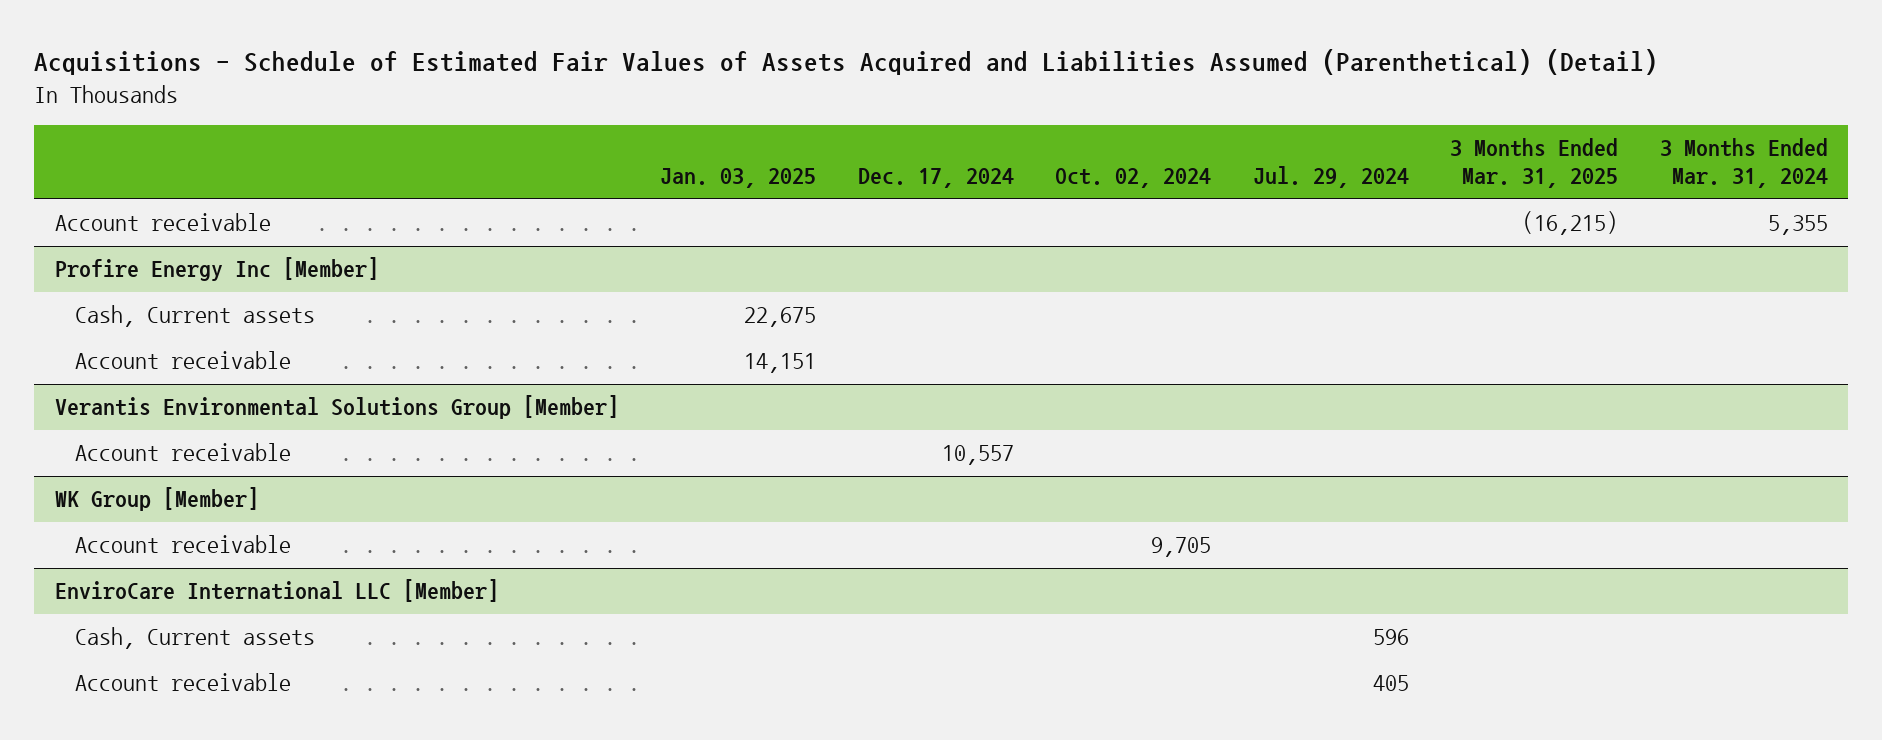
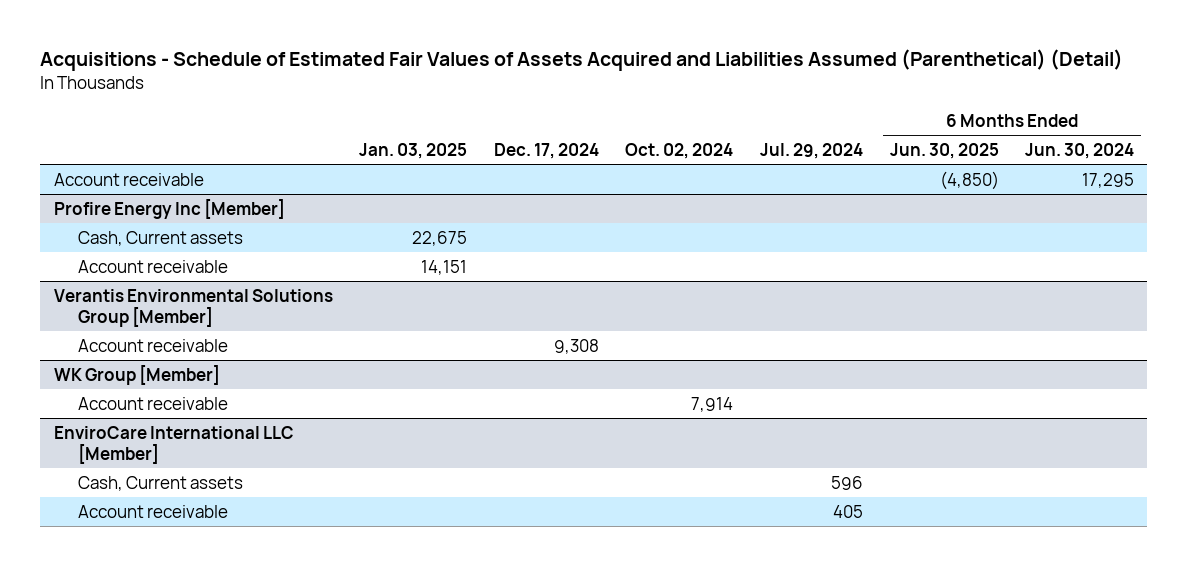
- | Jan. 03, 2025 | Dec. 17, 2024 | Oct. 02, 2024 | Jul. 29, 2024 | 3 Months Ended Mar. 31, 2025 | 3 Months Ended Mar. 31, 2024
+ | Jan. 03, 2025 | Dec. 17, 2024 | Oct. 02, 2024 | Jul. 29, 2024 | 6 Months Ended Jun. 30, 2025 | 6 Months Ended Jun. 30, 2024
@ Verantis Environmental Solutions Group [Member]
- Account receivable | | 10,557 | | | |
+ Account receivable | | 9,308 | | | |
@ WK Group [Member]
- Account receivable | | | 9,705 | | |
+ Account receivable | | | 7,914 | | |

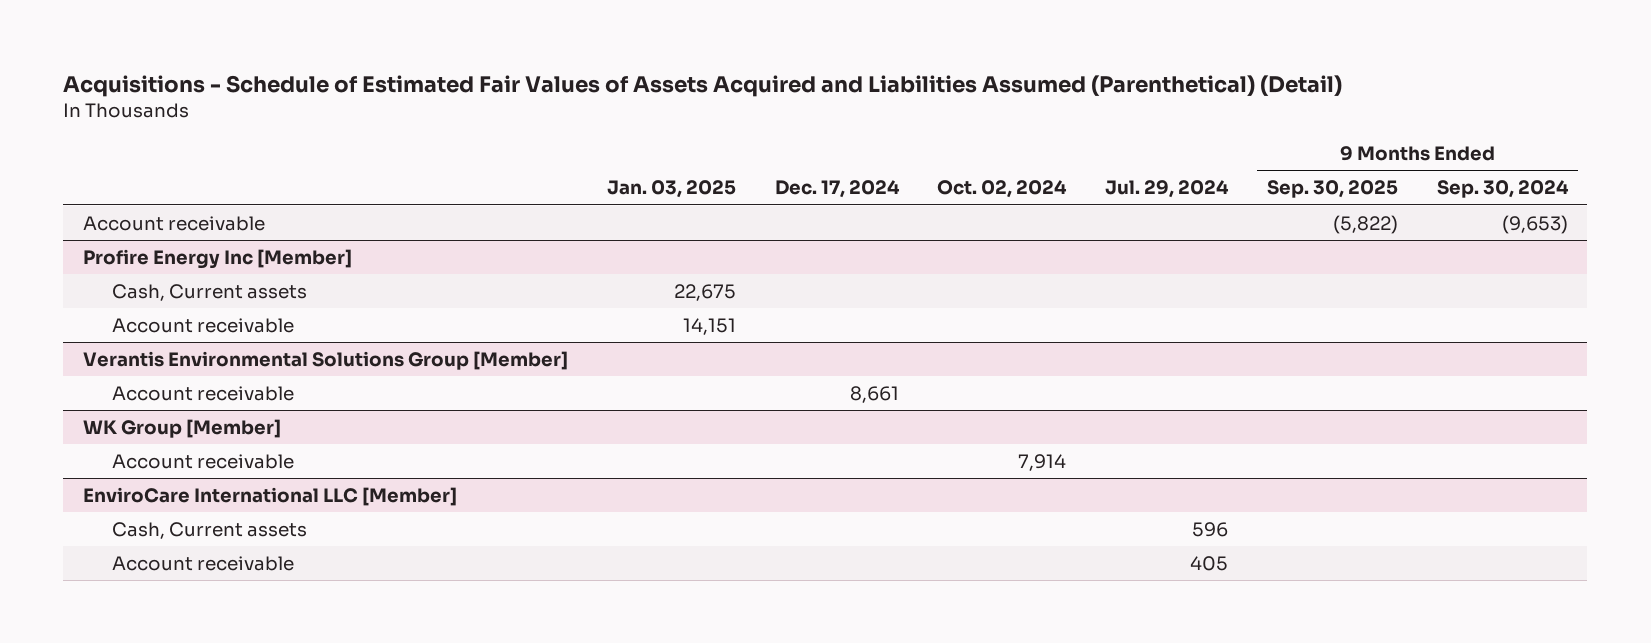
- | Jan. 03, 2025 | Dec. 17, 2024 | Oct. 02, 2024 | Jul. 29, 2024 | 6 Months Ended Jun. 30, 2025 | 6 Months Ended Jun. 30, 2024
+ | Jan. 03, 2025 | Dec. 17, 2024 | Oct. 02, 2024 | Jul. 29, 2024 | 9 Months Ended Sep. 30, 2025 | 9 Months Ended Sep. 30, 2024
@ Verantis Environmental Solutions Group [Member]
- Account receivable | | 9,308 | | | |
+ Account receivable | | 8,661 | | | |

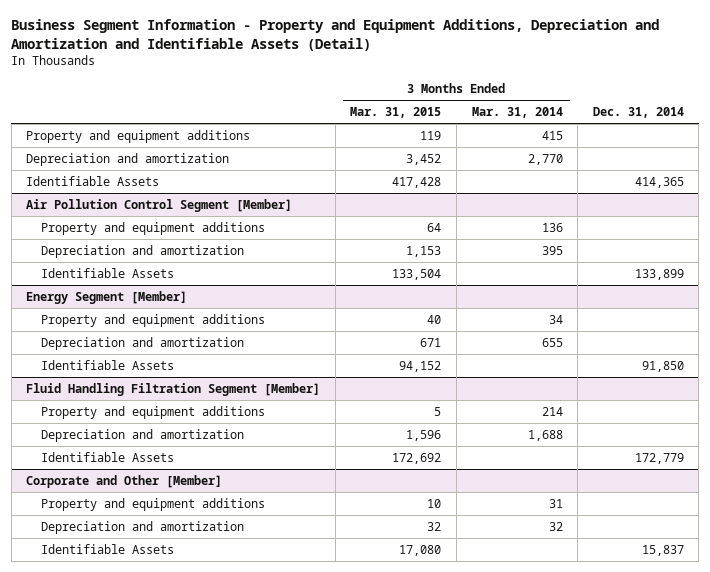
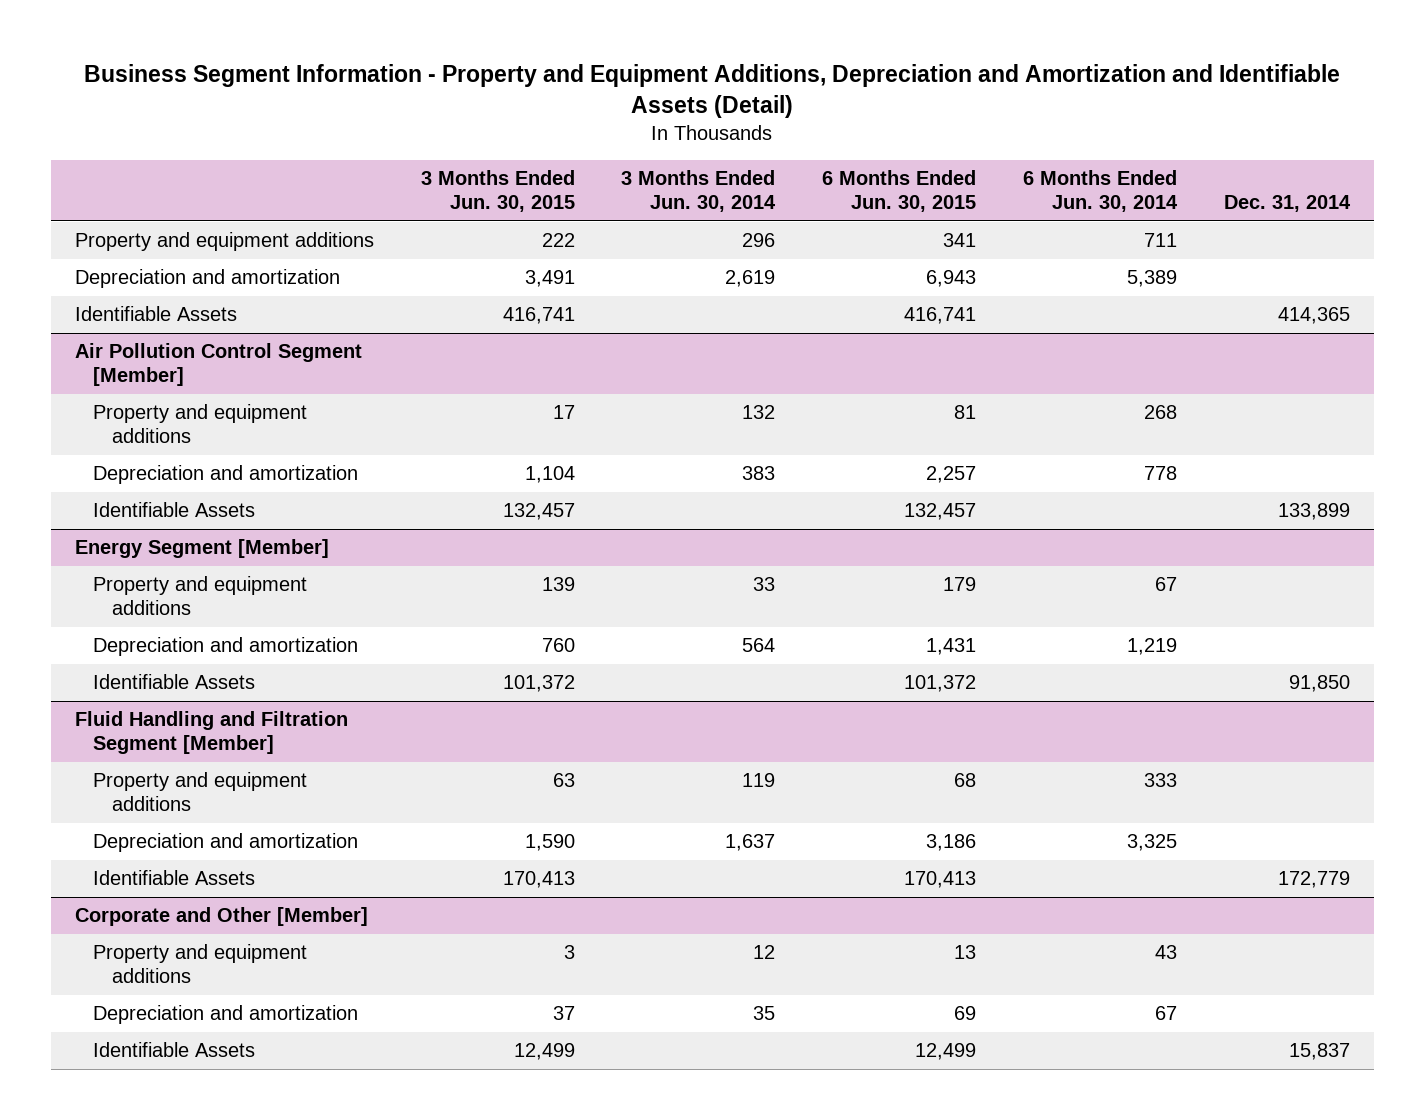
- | 3 Months Ended Mar. 31, 2015 | 3 Months Ended Mar. 31, 2014 | Dec. 31, 2014
+ | 3 Months Ended Jun. 30, 2015 | 3 Months Ended Jun. 30, 2014 | 6 Months Ended Jun. 30, 2015 | 6 Months Ended Jun. 30, 2014 | Dec. 31, 2014
- Fluid Handling Filtration Segment [Member]
+ Fluid Handling and Filtration Segment [Member]

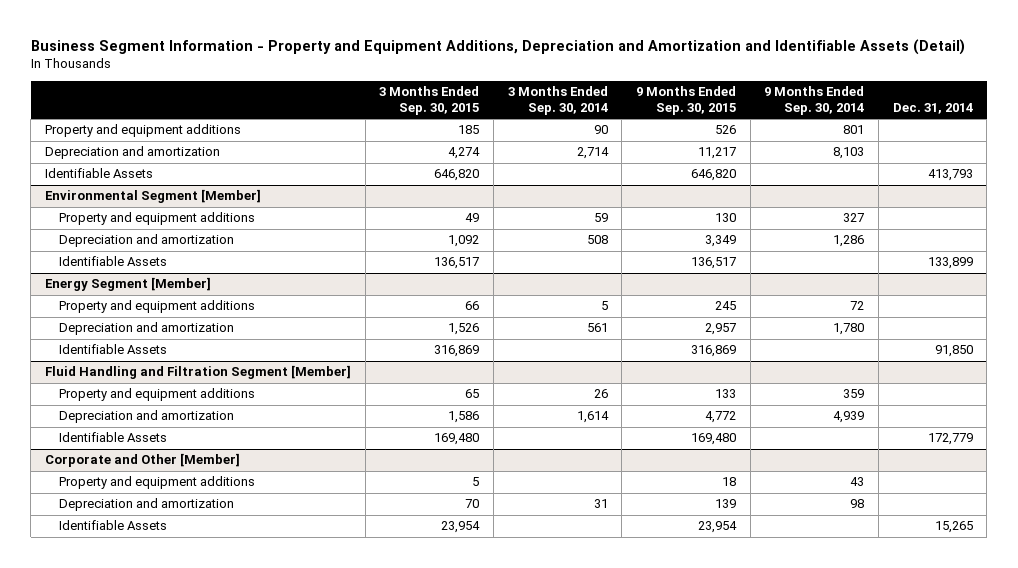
- | 3 Months Ended Jun. 30, 2015 | 3 Months Ended Jun. 30, 2014 | 6 Months Ended Jun. 30, 2015 | 6 Months Ended Jun. 30, 2014 | Dec. 31, 2014
+ | 3 Months Ended Sep. 30, 2015 | 3 Months Ended Sep. 30, 2014 | 9 Months Ended Sep. 30, 2015 | 9 Months Ended Sep. 30, 2014 | Dec. 31, 2014
- Identifiable Assets | 416,741 | | 416,741 | | 414,365
- Air Pollution Control Segment [Member]
+ Identifiable Assets | 646,820 | | 646,820 | | 413,793
+ Environmental Segment [Member]
@ Corporate and Other [Member]
- Identifiable Assets | 12,499 | | 12,499 | | 15,837
+ Identifiable Assets | 23,954 | | 23,954 | | 15,265

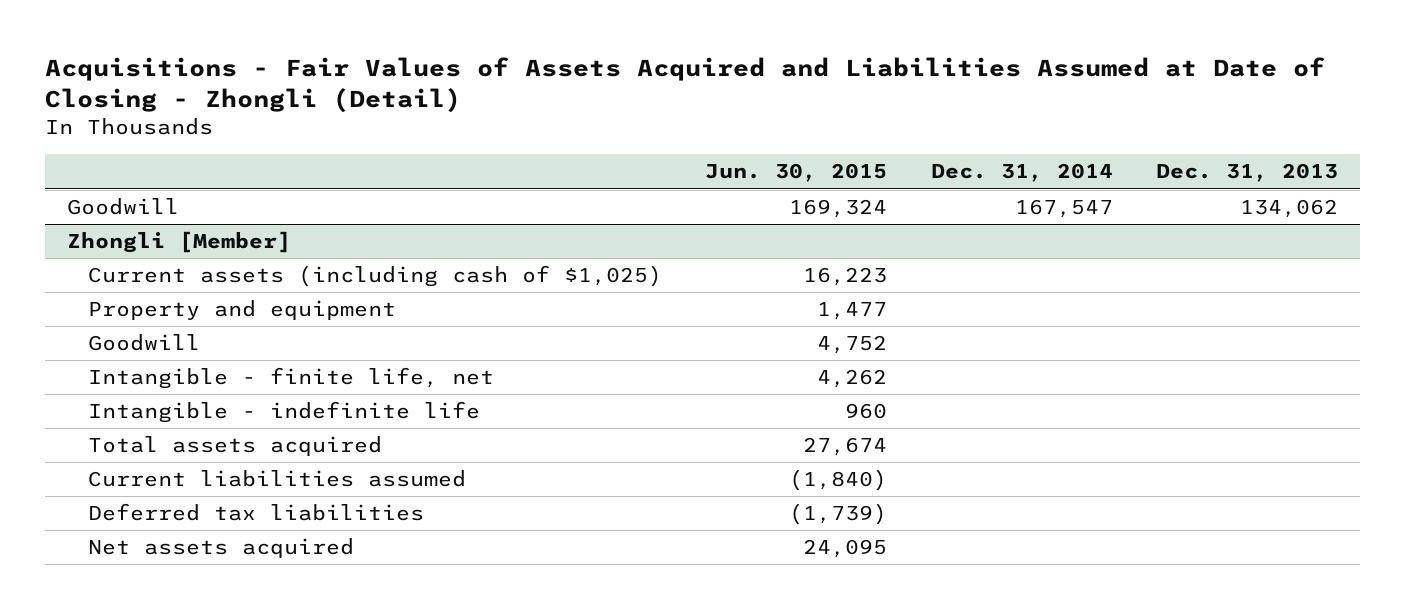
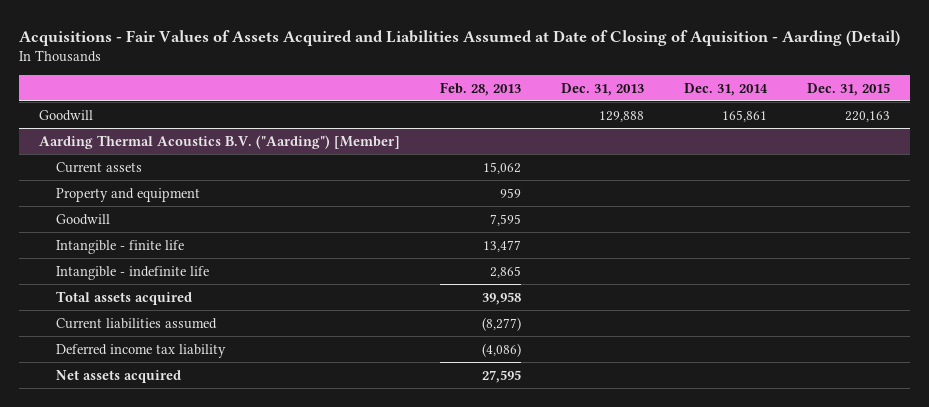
- Acquisitions - Fair Values of Assets Acquired and Liabilities Assumed at Date of Closing - Zhongli (Detail)
+ Acquisitions - Fair Values of Assets Acquired and Liabilities Assumed at Date of Closing of Aquisition - Aarding (Detail)
- | Jun. 30, 2015 | Dec. 31, 2014 | Dec. 31, 2013
+ | Feb. 28, 2013 | Dec. 31, 2013 | Dec. 31, 2014 | Dec. 31, 2015
- Goodwill | 169,324 | 167,547 | 134,062
- Zhongli [Member]
- Current assets (including cash of $1,025) | 16,223 | |
- Property and equipment | 1,477 | |
- Goodwill | 4,752 | |
- Intangible - finite life, net | 4,262 | |
- Intangible - indefinite life | 960 | |
- Total assets acquired | 27,674 | |
- Current liabilities assumed | (1,840) | |
- Deferred tax liabilities | (1,739) | |
- Net assets acquired | 24,095 | |
+ Goodwill | | 129,888 | 165,861 | 220,163
+ Aarding Thermal Acoustics B.V. ("Aarding") [Member]
+ Current assets | 15,062 | | |
+ Property and equipment | 959 | | |
+ Goodwill | 7,595 | | |
+ Intangible - finite life | 13,477 | | |
+ Intangible - indefinite life | 2,865 | | |
+ Total assets acquired | 39,958 | | |
+ Current liabilities assumed | (8,277) | | |
+ Deferred income tax liability | (4,086) | | |
+ Net assets acquired | 27,595 | | |

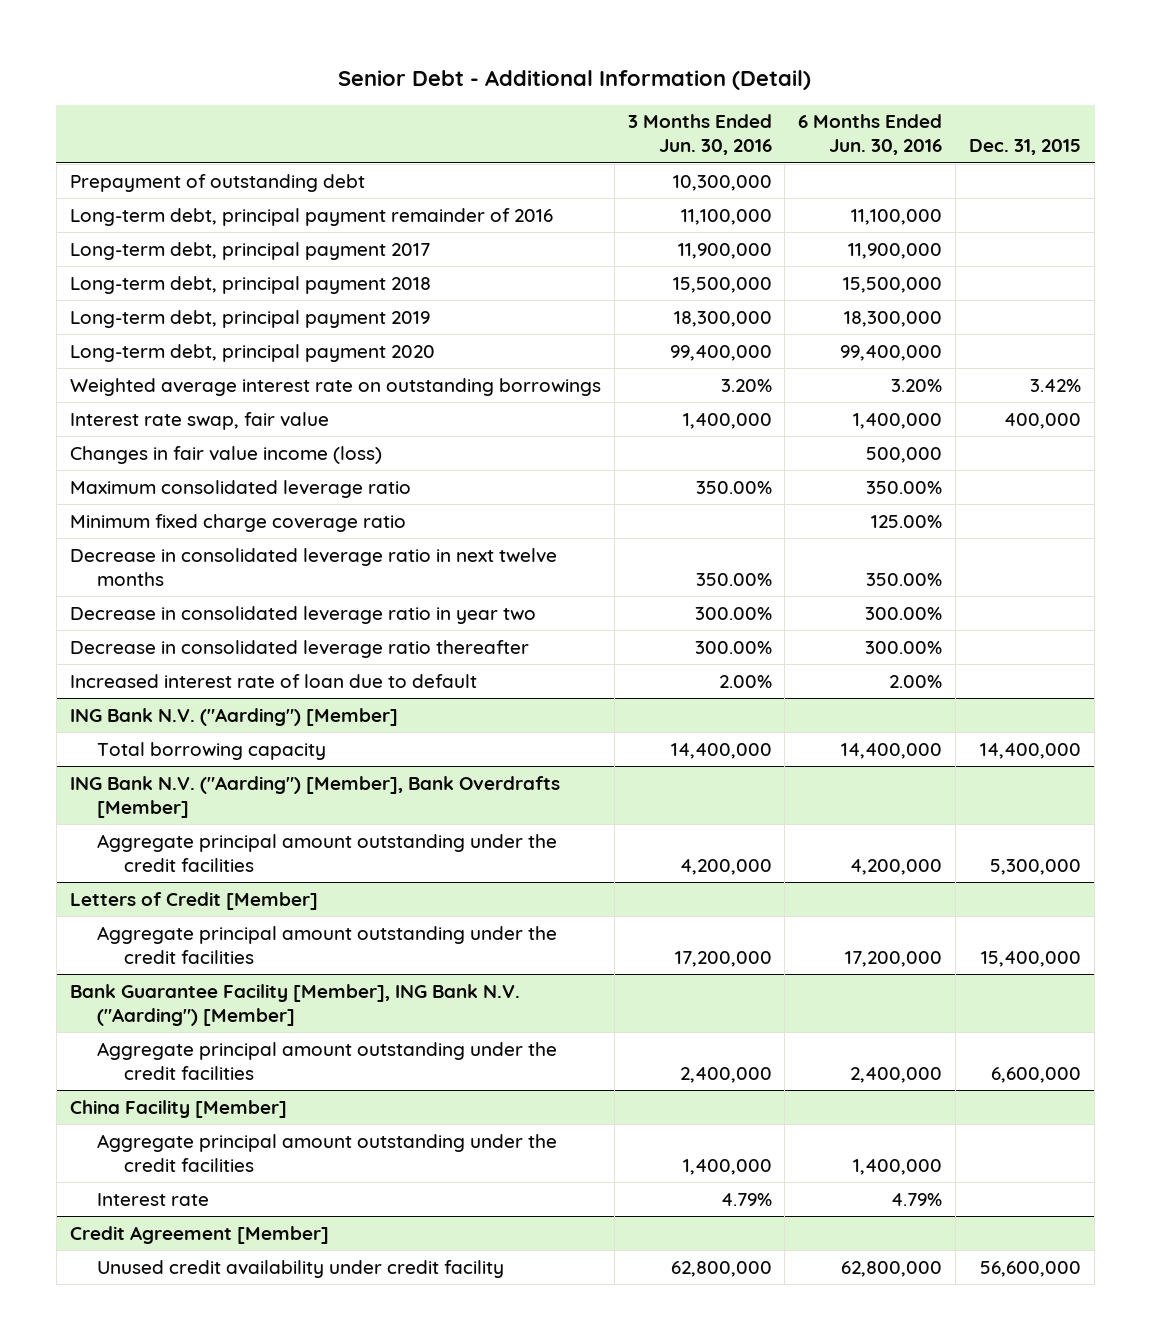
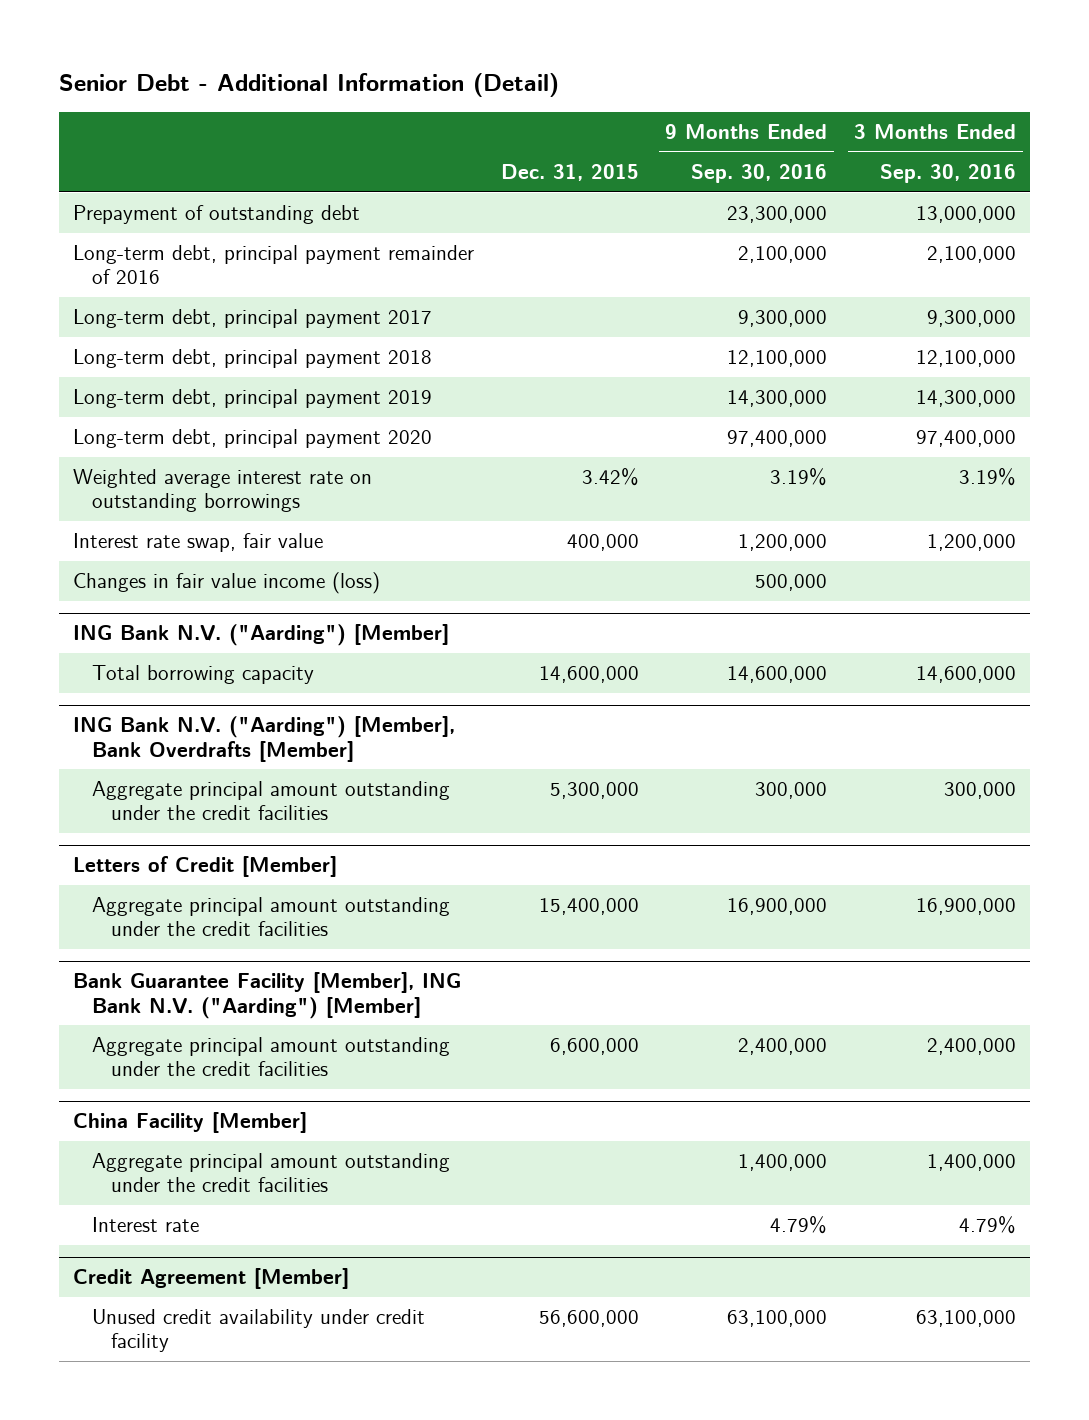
- | 3 Months Ended Jun. 30, 2016 | 6 Months Ended Jun. 30, 2016 | Dec. 31, 2015
+ | Dec. 31, 2015 | 9 Months Ended Sep. 30, 2016 | 3 Months Ended Sep. 30, 2016
- Maximum consolidated leverage ratio | 350.00% | 350.00% |
- Minimum fixed charge coverage ratio | | 125.00% |
- Decrease in consolidated leverage ratio in next twelve months | 350.00% | 350.00% |
- Decrease in consolidated leverage ratio in year two | 300.00% | 300.00% |
- Decrease in consolidated leverage ratio thereafter | 300.00% | 300.00% |
- Increased interest rate of loan due to default | 2.00% | 2.00% |
@ ING Bank N.V. ("Aarding") [Member]
- Total borrowing capacity | 14,400,000 | 14,400,000 | 14,400,000
+ Total borrowing capacity | 14,600,000 | 14,600,000 | 14,600,000

